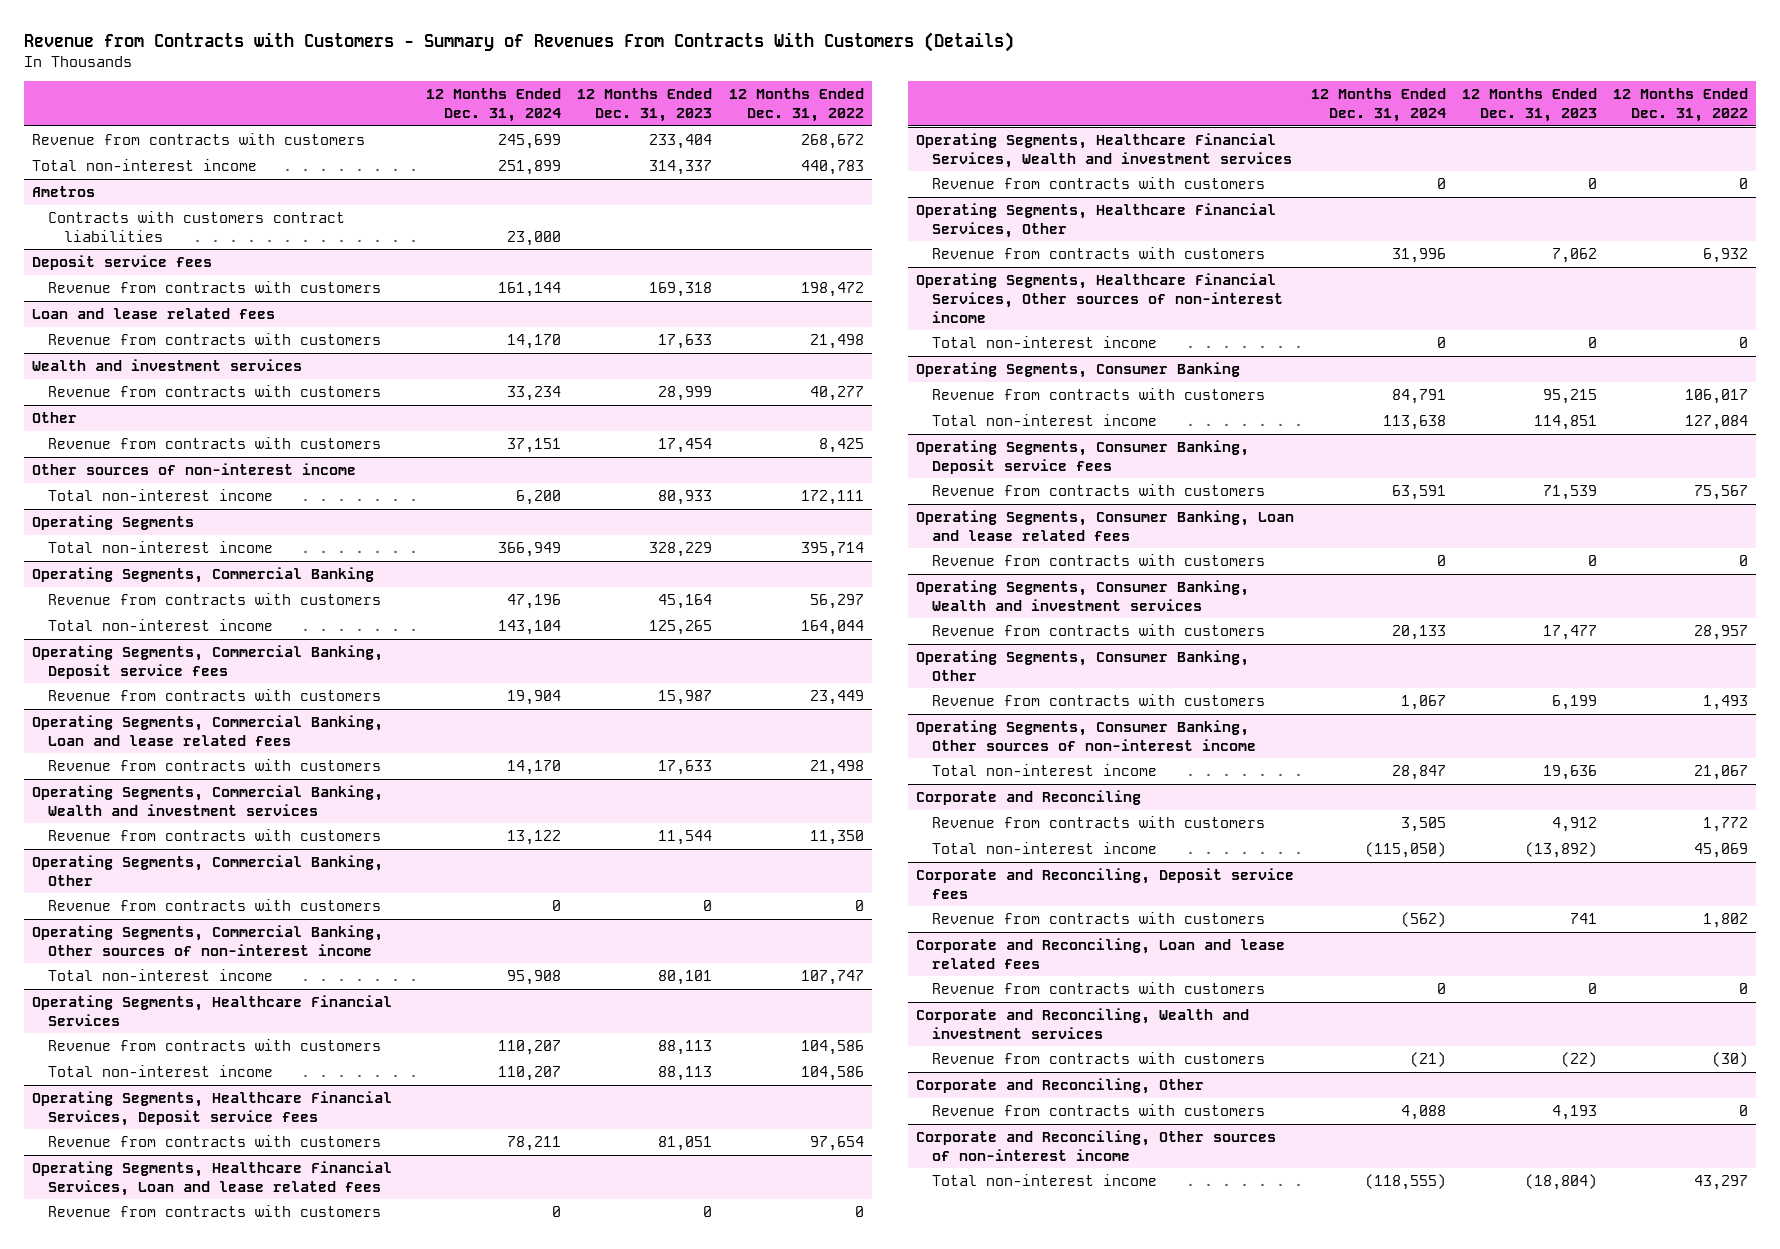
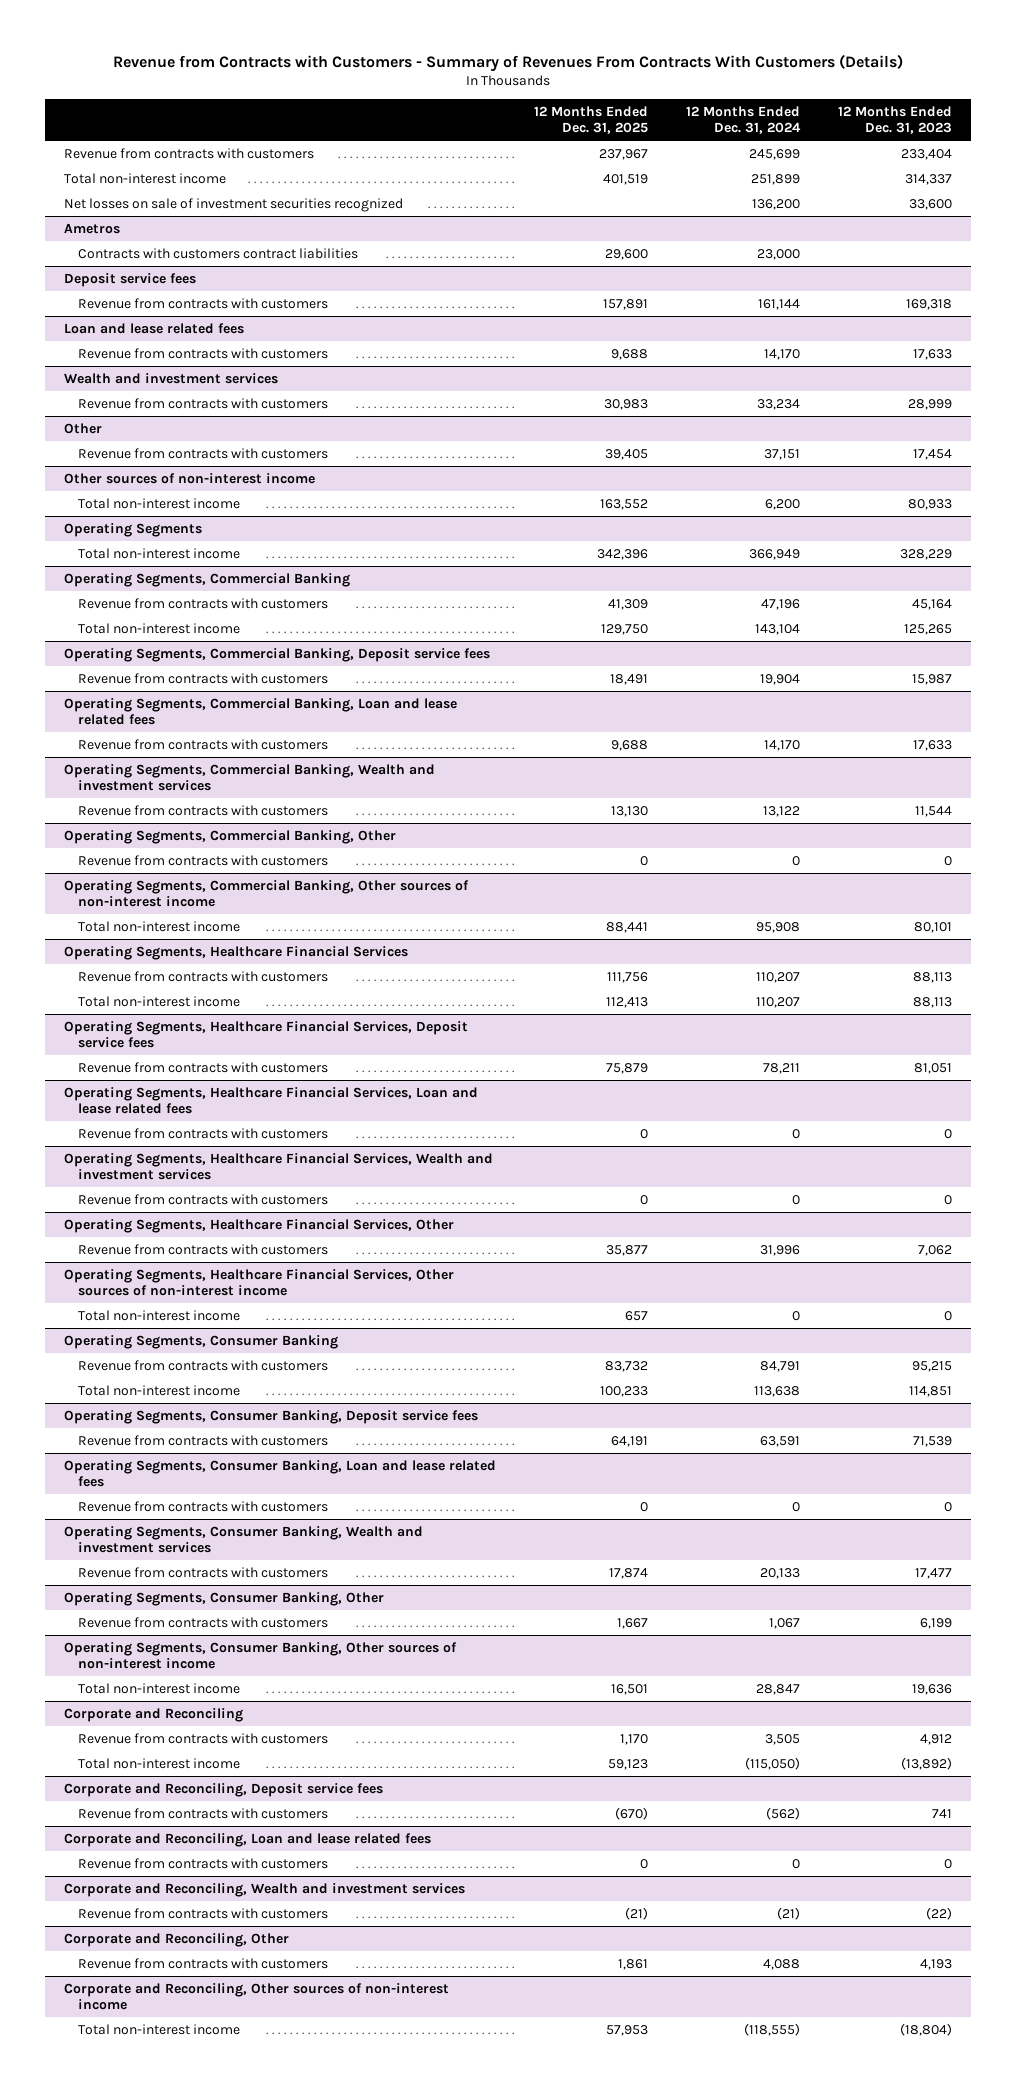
- | 12 Months Ended Dec. 31, 2024 | 12 Months Ended Dec. 31, 2023 | 12 Months Ended Dec. 31, 2022
+ | 12 Months Ended Dec. 31, 2025 | 12 Months Ended Dec. 31, 2024 | 12 Months Ended Dec. 31, 2023
+ Net losses on sale of investment securities recognized | | 136,200 | 33,600

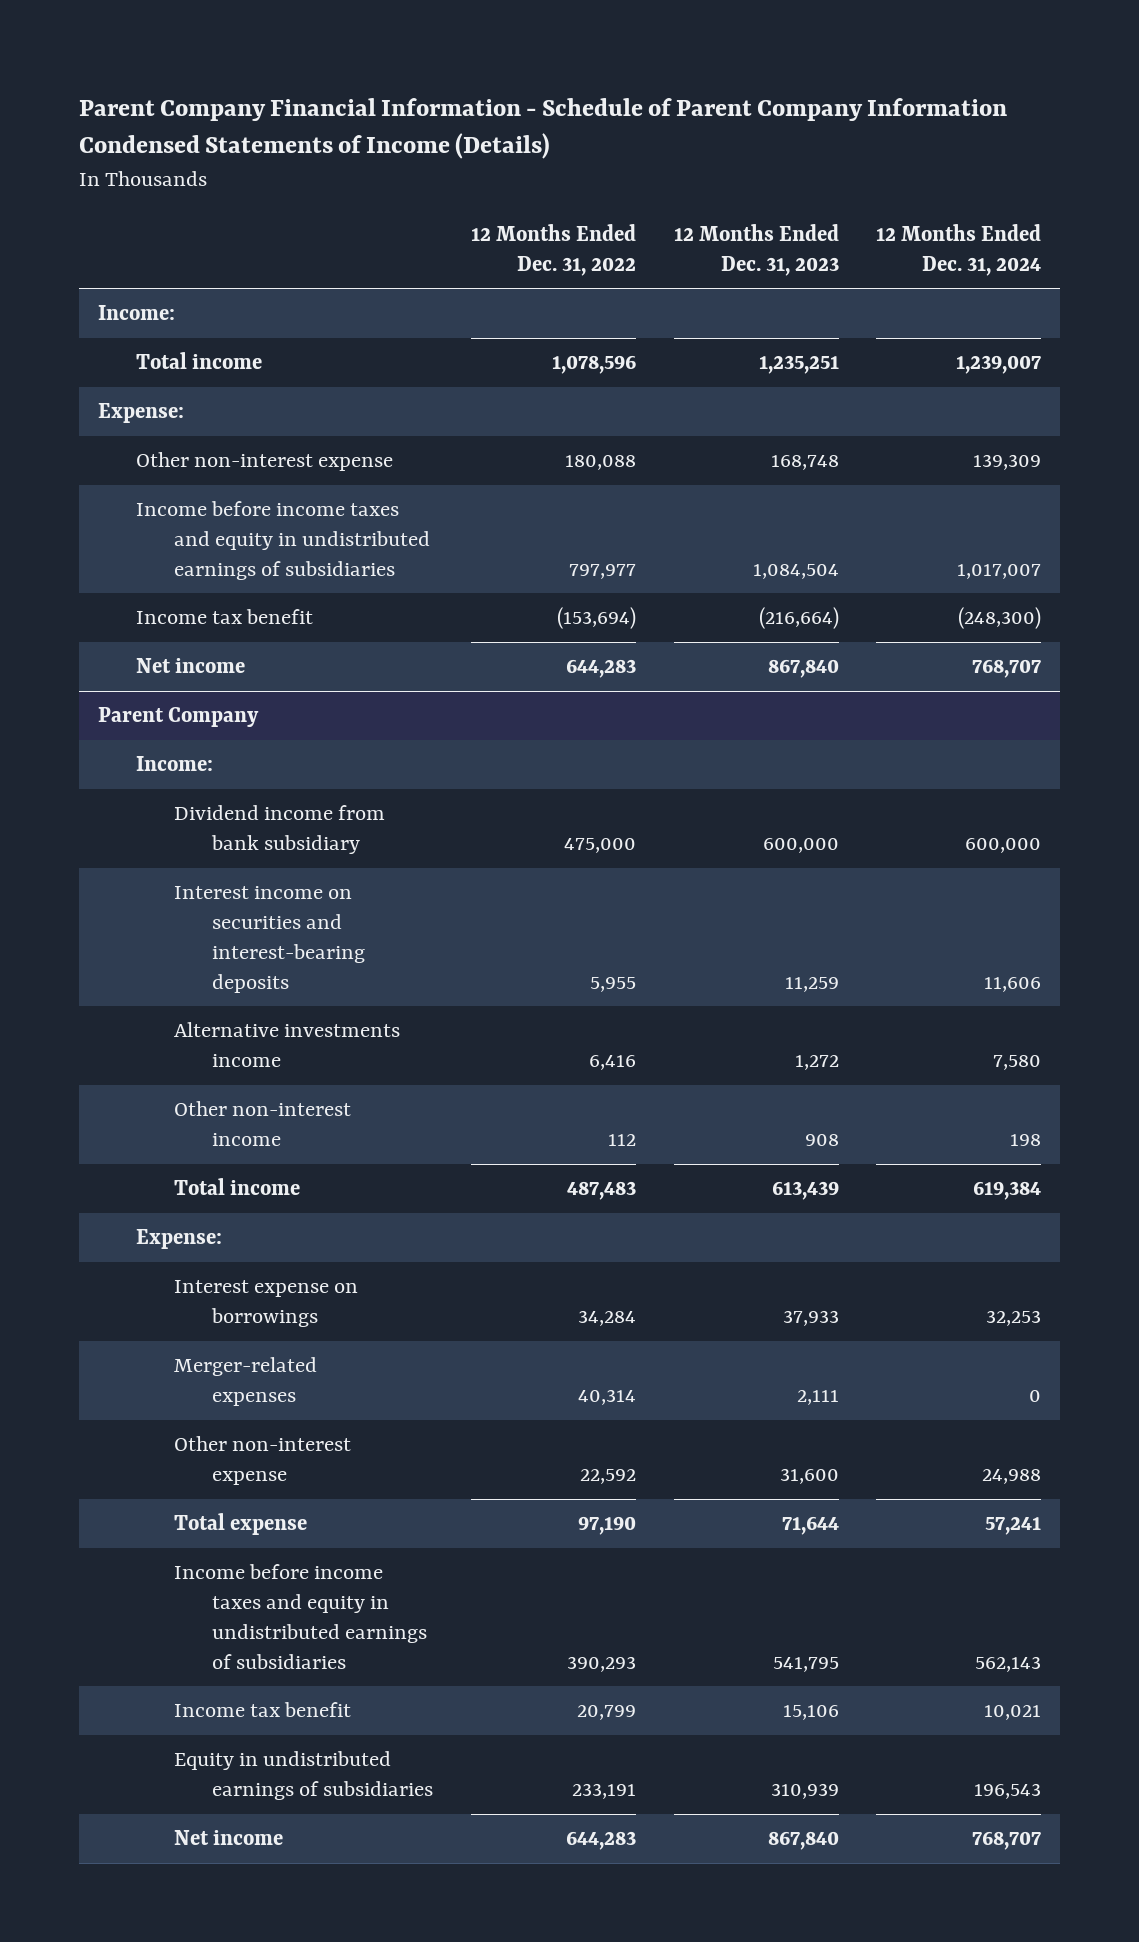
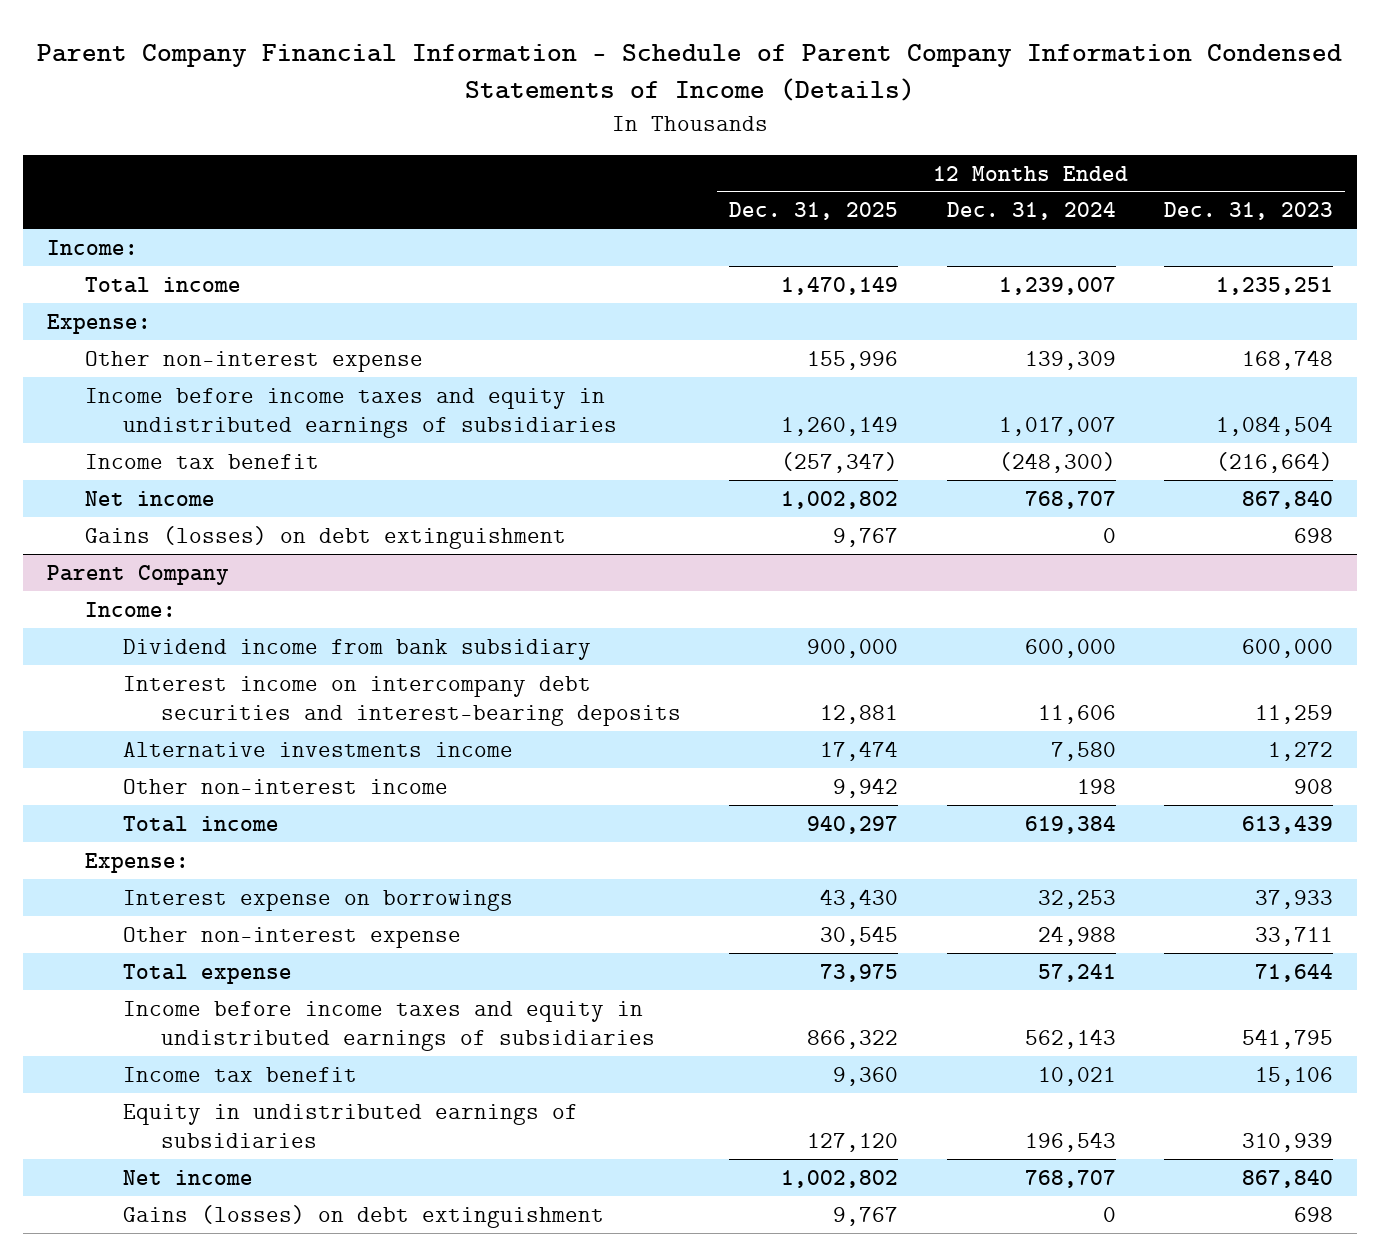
- | 12 Months Ended Dec. 31, 2022 | 12 Months Ended Dec. 31, 2023 | 12 Months Ended Dec. 31, 2024
+ | 12 Months Ended Dec. 31, 2025 | 12 Months Ended Dec. 31, 2024 | 12 Months Ended Dec. 31, 2023
+ Gains (losses) on debt extinguishment | 9,767 | 0 | 698
@ Parent Company
- Interest income on securities and interest-bearing deposits | 5,955 | 11,259 | 11,606
+ Interest income on intercompany debt securities and interest-bearing deposits | 12,881 | 11,606 | 11,259
- Merger-related expenses | 40,314 | 2,111 | 0
- Other non-interest expense | 22,592 | 31,600 | 24,988
+ Other non-interest expense | 30,545 | 24,988 | 33,711
+ Gains (losses) on debt extinguishment | 9,767 | 0 | 698

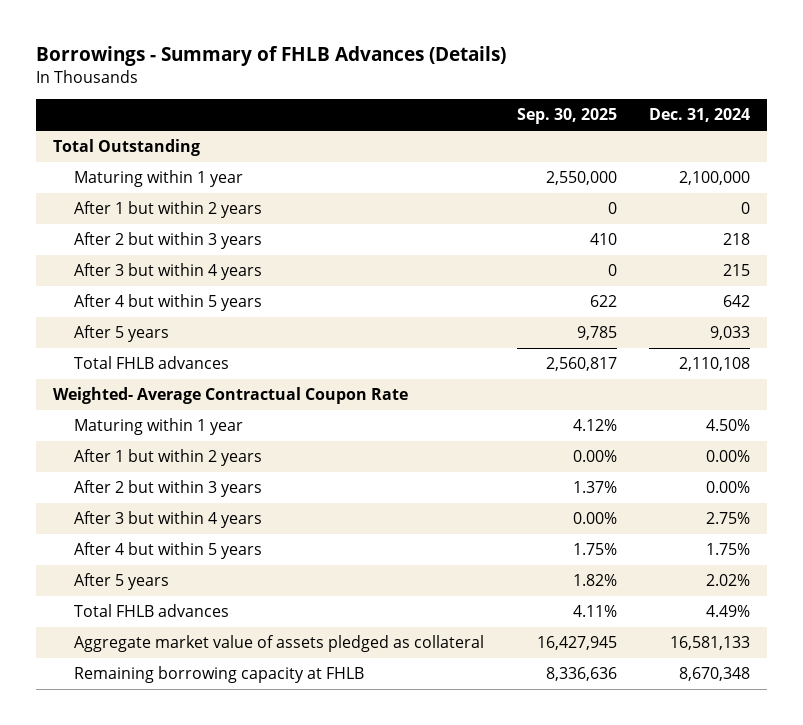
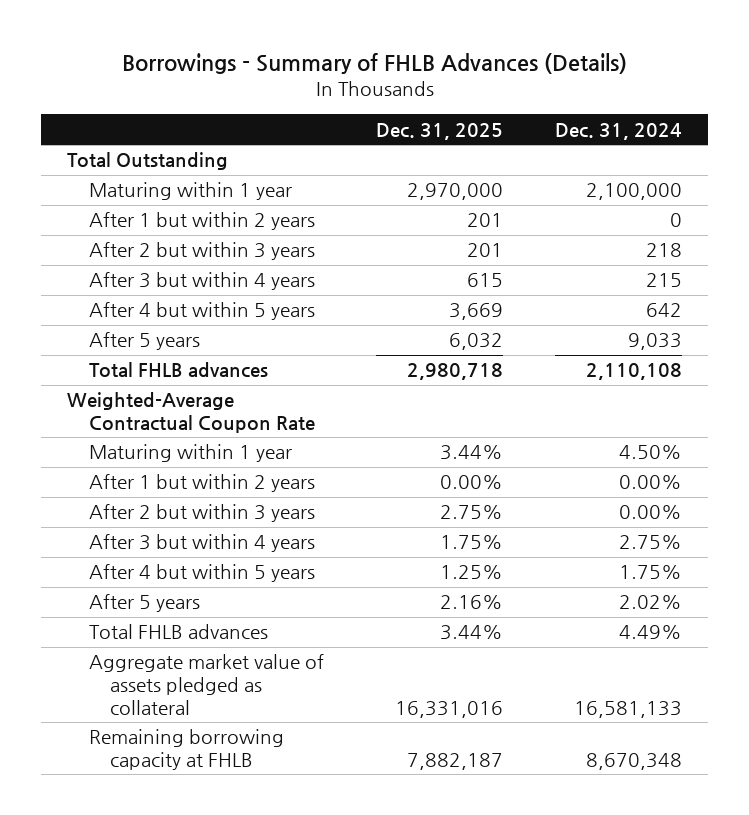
- | Sep. 30, 2025 | Dec. 31, 2024
+ | Dec. 31, 2025 | Dec. 31, 2024
- Weighted- Average Contractual Coupon Rate
+ Weighted-Average Contractual Coupon Rate

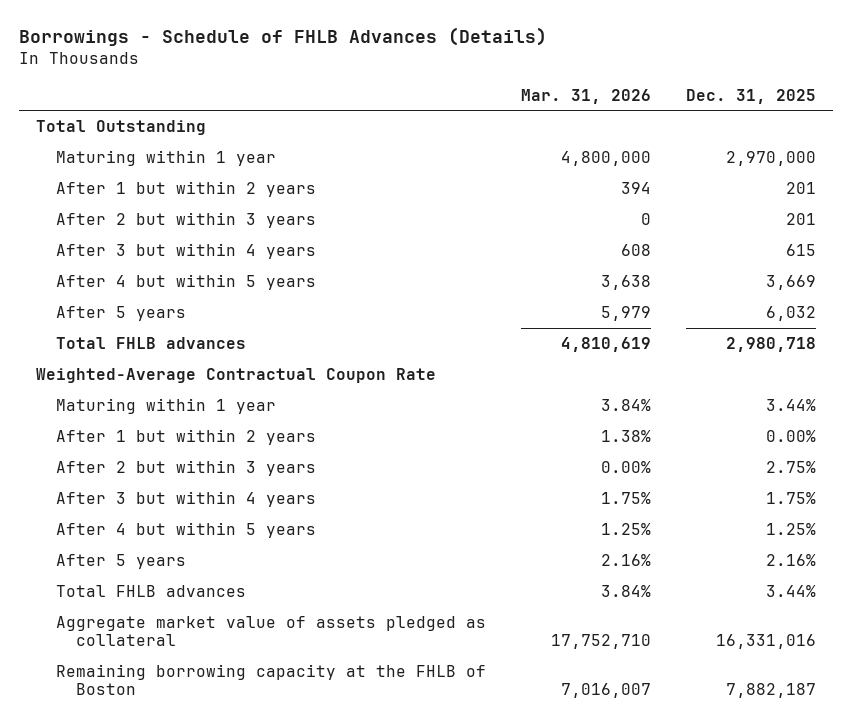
- Borrowings - Summary of FHLB Advances (Details)
+ Borrowings - Schedule of FHLB Advances (Details)
- | Dec. 31, 2025 | Dec. 31, 2024
+ | Mar. 31, 2026 | Dec. 31, 2025
- Remaining borrowing capacity at FHLB | 7,882,187 | 8,670,348
+ Remaining borrowing capacity at the FHLB of Boston | 7,016,007 | 7,882,187

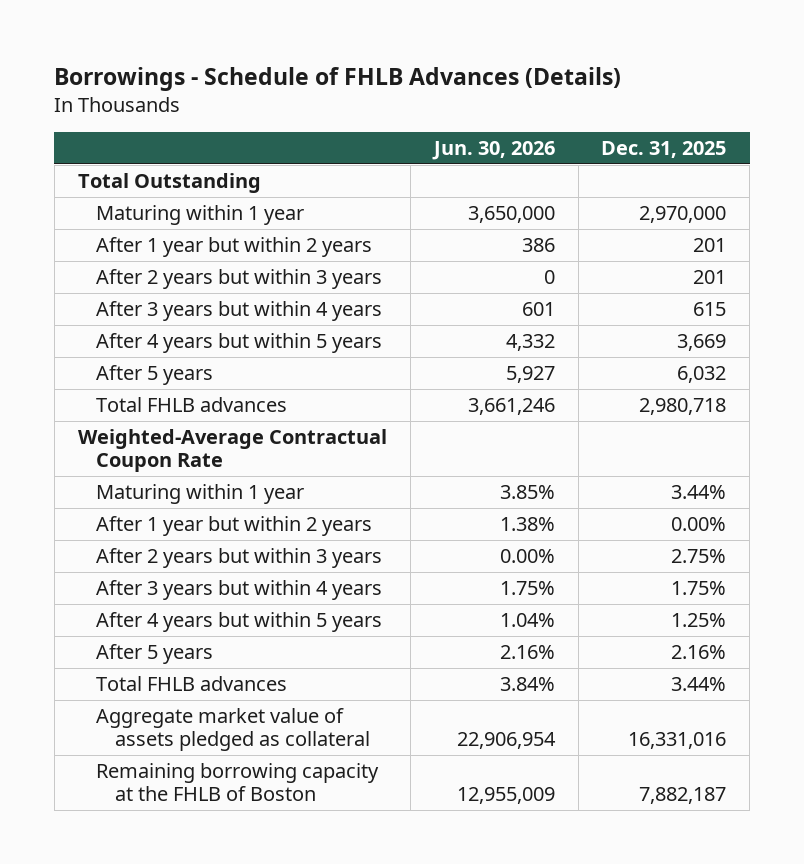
- | Mar. 31, 2026 | Dec. 31, 2025
+ | Jun. 30, 2026 | Dec. 31, 2025
- After 1 but within 2 years | 394 | 201
- After 2 but within 3 years | 0 | 201
- After 3 but within 4 years | 608 | 615
- After 4 but within 5 years | 3,638 | 3,669
+ After 1 year but within 2 years | 386 | 201
+ After 2 years but within 3 years | 0 | 201
+ After 3 years but within 4 years | 601 | 615
+ After 4 years but within 5 years | 4,332 | 3,669
- After 1 but within 2 years | 1.38% | 0.00%
- After 2 but within 3 years | 0.00% | 2.75%
- After 3 but within 4 years | 1.75% | 1.75%
- After 4 but within 5 years | 1.25% | 1.25%
+ After 1 year but within 2 years | 1.38% | 0.00%
+ After 2 years but within 3 years | 0.00% | 2.75%
+ After 3 years but within 4 years | 1.75% | 1.75%
+ After 4 years but within 5 years | 1.04% | 1.25%

